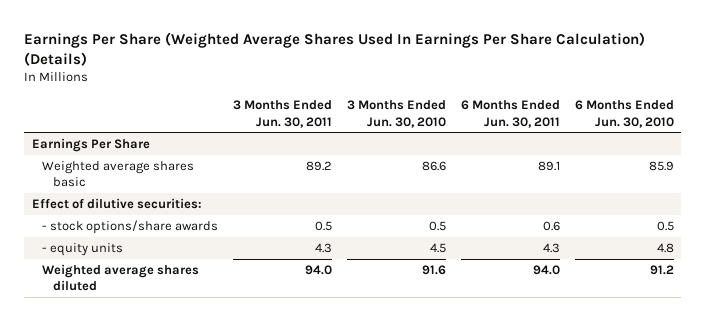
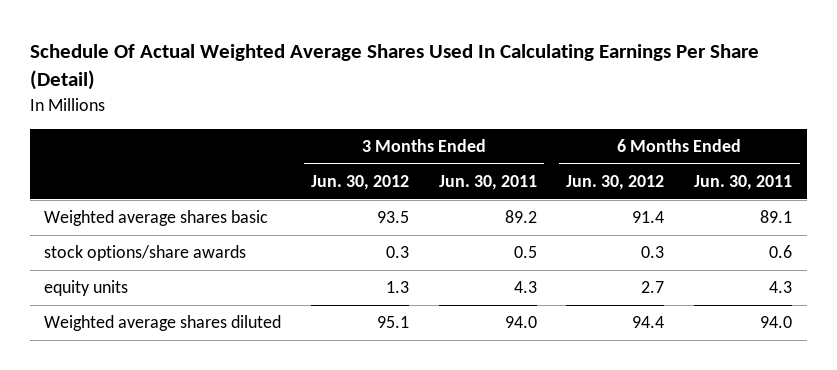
- Earnings Per Share (Weighted Average Shares Used In Earnings Per Share Calculation) (Details)
+ Schedule Of Actual Weighted Average Shares Used In Calculating Earnings Per Share (Detail)
- | 3 Months Ended Jun. 30, 2011 | 3 Months Ended Jun. 30, 2010 | 6 Months Ended Jun. 30, 2011 | 6 Months Ended Jun. 30, 2010
+ | 3 Months Ended Jun. 30, 2012 | 3 Months Ended Jun. 30, 2011 | 6 Months Ended Jun. 30, 2012 | 6 Months Ended Jun. 30, 2011
- Earnings Per Share
- Effect of dilutive securities:
- - stock options/share awards | 0.5 | 0.5 | 0.6 | 0.5
- - equity units | 4.3 | 4.5 | 4.3 | 4.8
+ stock options/share awards | 0.3 | 0.5 | 0.3 | 0.6
+ equity units | 1.3 | 4.3 | 2.7 | 4.3

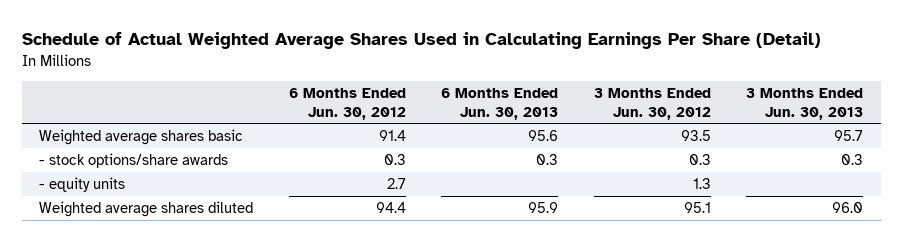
- Schedule Of Actual Weighted Average Shares Used In Calculating Earnings Per Share (Detail)
+ Schedule of Actual Weighted Average Shares Used in Calculating Earnings Per Share (Detail)
- | 3 Months Ended Jun. 30, 2012 | 3 Months Ended Jun. 30, 2011 | 6 Months Ended Jun. 30, 2012 | 6 Months Ended Jun. 30, 2011
+ | 6 Months Ended Jun. 30, 2012 | 6 Months Ended Jun. 30, 2013 | 3 Months Ended Jun. 30, 2012 | 3 Months Ended Jun. 30, 2013
- stock options/share awards | 0.3 | 0.5 | 0.3 | 0.6
- equity units | 1.3 | 4.3 | 2.7 | 4.3
+ - stock options/share awards | 0.3 | 0.3 | 0.3 | 0.3
+ - equity units | 2.7 | | 1.3 |

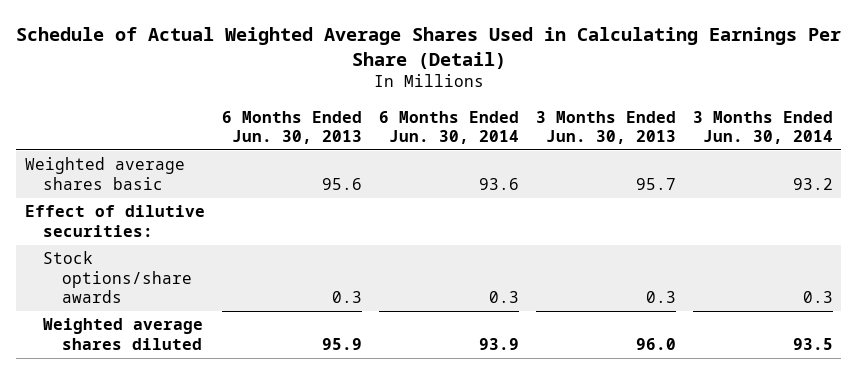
- | 6 Months Ended Jun. 30, 2012 | 6 Months Ended Jun. 30, 2013 | 3 Months Ended Jun. 30, 2012 | 3 Months Ended Jun. 30, 2013
+ | 6 Months Ended Jun. 30, 2013 | 6 Months Ended Jun. 30, 2014 | 3 Months Ended Jun. 30, 2013 | 3 Months Ended Jun. 30, 2014
- - stock options/share awards | 0.3 | 0.3 | 0.3 | 0.3
- - equity units | 2.7 | | 1.3 |
+ Effect of dilutive securities:
+ Stock options/share awards | 0.3 | 0.3 | 0.3 | 0.3

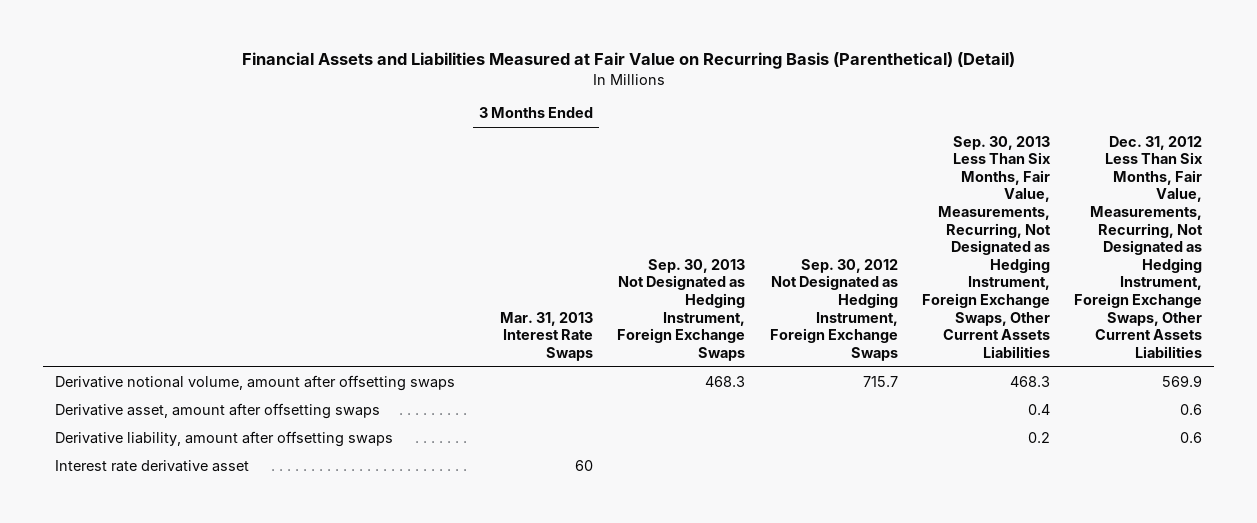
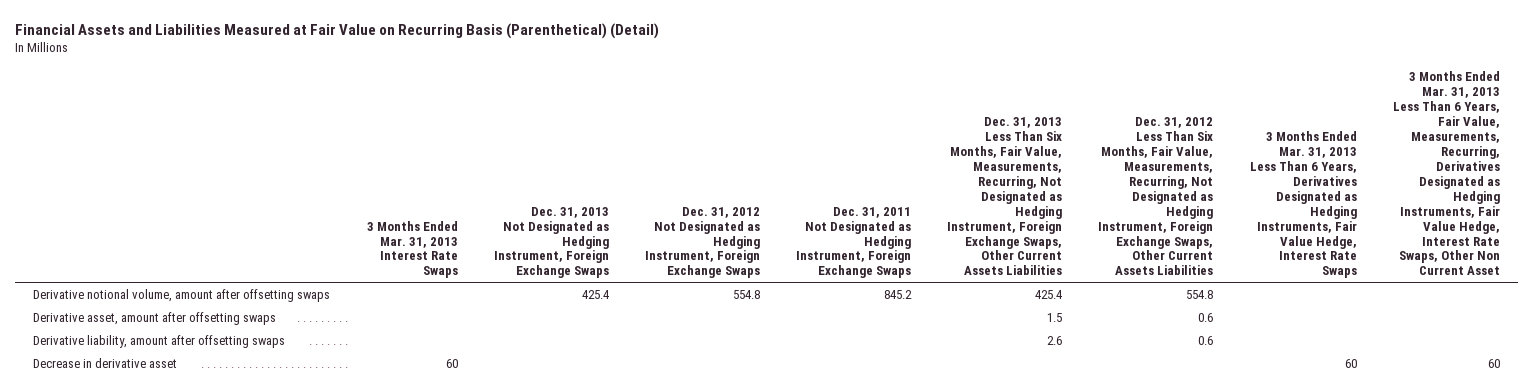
- | 3 Months Ended Mar. 31, 2013 Interest Rate Swaps | Sep. 30, 2013 Not Designated as Hedging Instrument, Foreign Exchange Swaps | Sep. 30, 2012 Not Designated as Hedging Instrument, Foreign Exchange Swaps | Sep. 30, 2013 Less Than Six Months, Fair Value, Measurements, Recurring, Not Designated as Hedging Instrument, Foreign Exchange Swaps, Other Current Assets Liabilities | Dec. 31, 2012 Less Than Six Months, Fair Value, Measurements, Recurring, Not Designated as Hedging Instrument, Foreign Exchange Swaps, Other Current Assets Liabilities
+ | 3 Months Ended Mar. 31, 2013 Interest Rate Swaps | Dec. 31, 2013 Not Designated as Hedging Instrument, Foreign Exchange Swaps | Dec. 31, 2012 Not Designated as Hedging Instrument, Foreign Exchange Swaps | Dec. 31, 2011 Not Designated as Hedging Instrument, Foreign Exchange Swaps | Dec. 31, 2013 Less Than Six Months, Fair Value, Measurements, Recurring, Not Designated as Hedging Instrument, Foreign Exchange Swaps, Other Current Assets Liabilities | Dec. 31, 2012 Less Than Six Months, Fair Value, Measurements, Recurring, Not Designated as Hedging Instrument, Foreign Exchange Swaps, Other Current Assets Liabilities | 3 Months Ended Mar. 31, 2013 Less Than 6 Years, Derivatives Designated as Hedging Instruments, Fair Value Hedge, Interest Rate Swaps | 3 Months Ended Mar. 31, 2013 Less Than 6 Years, Fair Value, Measurements, Recurring, Derivatives Designated as Hedging Instruments, Fair Value Hedge, Interest Rate Swaps, Other Non Current Asset
- Derivative notional volume, amount after offsetting swaps | | 468.3 | 715.7 | 468.3 | 569.9
+ Derivative notional volume, amount after offsetting swaps | | 425.4 | 554.8 | 845.2 | 425.4 | 554.8 | |
- Interest rate derivative asset | 60 | | | |
+ Decrease in derivative asset | 60 | | | | | | 60 | 60

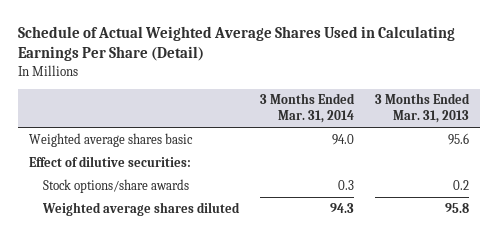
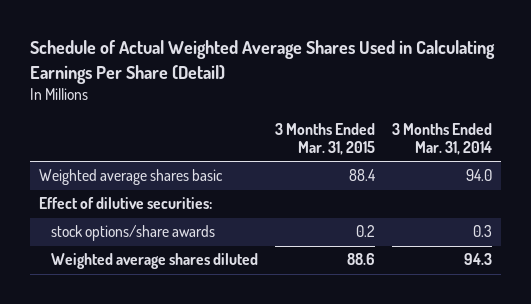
- | 3 Months Ended Mar. 31, 2014 | 3 Months Ended Mar. 31, 2013
+ | 3 Months Ended Mar. 31, 2015 | 3 Months Ended Mar. 31, 2014
- Stock options/share awards | 0.3 | 0.2
+ stock options/share awards | 0.2 | 0.3

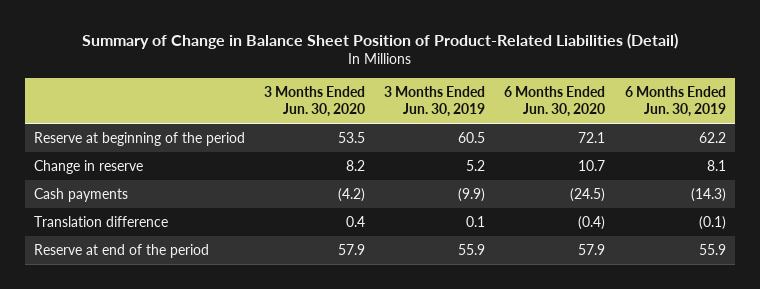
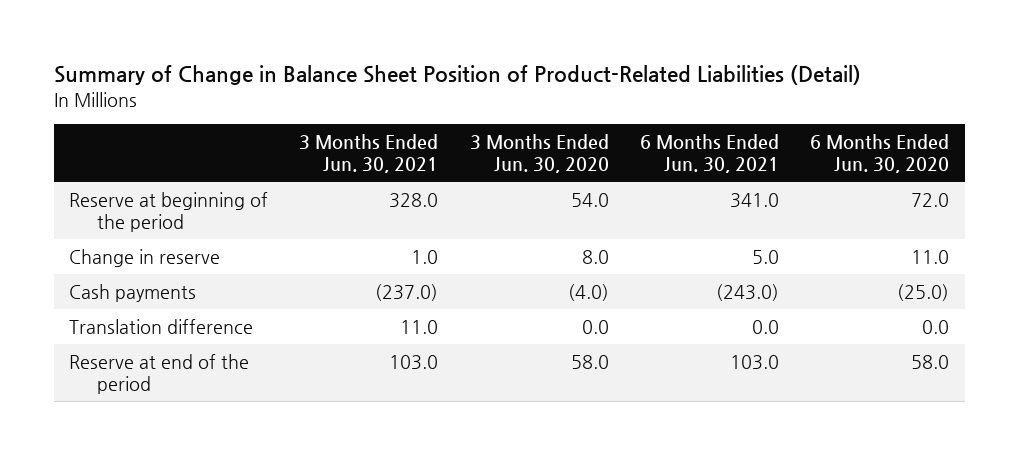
- | 3 Months Ended Jun. 30, 2020 | 3 Months Ended Jun. 30, 2019 | 6 Months Ended Jun. 30, 2020 | 6 Months Ended Jun. 30, 2019
+ | 3 Months Ended Jun. 30, 2021 | 3 Months Ended Jun. 30, 2020 | 6 Months Ended Jun. 30, 2021 | 6 Months Ended Jun. 30, 2020
- Reserve at beginning of the period | 53.5 | 60.5 | 72.1 | 62.2
- Change in reserve | 8.2 | 5.2 | 10.7 | 8.1
- Cash payments | (4.2) | (9.9) | (24.5) | (14.3)
- Translation difference | 0.4 | 0.1 | (0.4) | (0.1)
- Reserve at end of the period | 57.9 | 55.9 | 57.9 | 55.9
+ Reserve at beginning of the period | 328.0 | 54.0 | 341.0 | 72.0
+ Change in reserve | 1.0 | 8.0 | 5.0 | 11.0
+ Cash payments | (237.0) | (4.0) | (243.0) | (25.0)
+ Translation difference | 11.0 | 0.0 | 0.0 | 0.0
+ Reserve at end of the period | 103.0 | 58.0 | 103.0 | 58.0

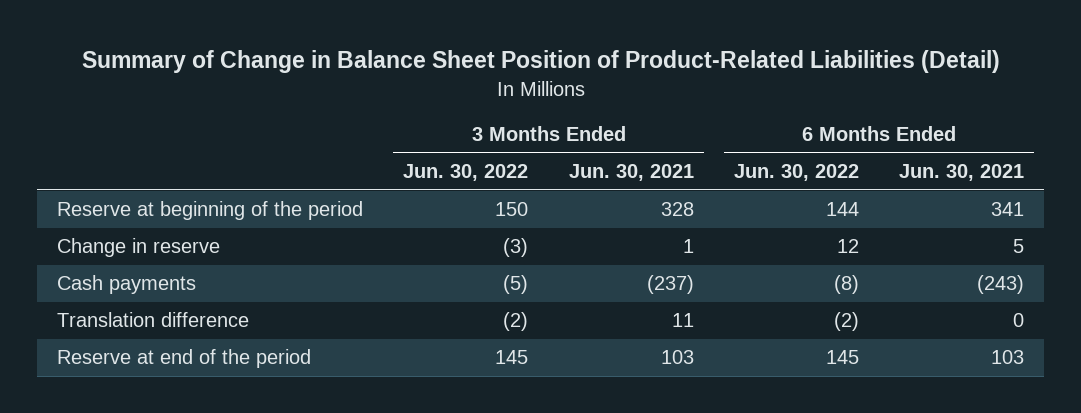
- | 3 Months Ended Jun. 30, 2021 | 3 Months Ended Jun. 30, 2020 | 6 Months Ended Jun. 30, 2021 | 6 Months Ended Jun. 30, 2020
+ | 3 Months Ended Jun. 30, 2022 | 3 Months Ended Jun. 30, 2021 | 6 Months Ended Jun. 30, 2022 | 6 Months Ended Jun. 30, 2021
- Reserve at beginning of the period | 328.0 | 54.0 | 341.0 | 72.0
- Change in reserve | 1.0 | 8.0 | 5.0 | 11.0
- Cash payments | (237.0) | (4.0) | (243.0) | (25.0)
- Translation difference | 11.0 | 0.0 | 0.0 | 0.0
- Reserve at end of the period | 103.0 | 58.0 | 103.0 | 58.0
+ Reserve at beginning of the period | 150 | 328 | 144 | 341
+ Change in reserve | (3) | 1 | 12 | 5
+ Cash payments | (5) | (237) | (8) | (243)
+ Translation difference | (2) | 11 | (2) | 0
+ Reserve at end of the period | 145 | 103 | 145 | 103

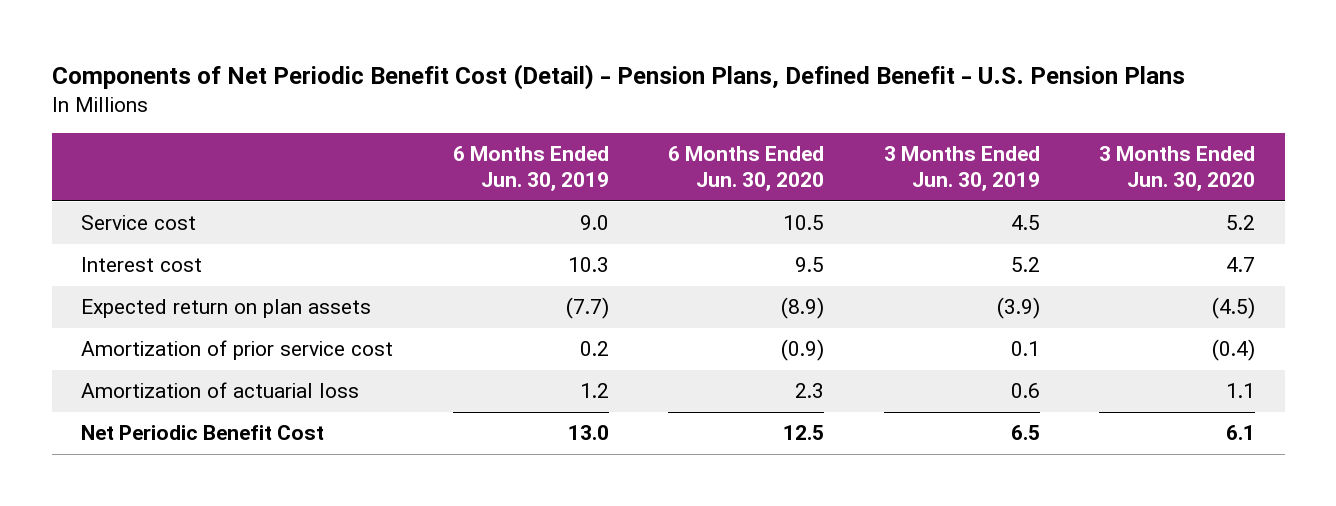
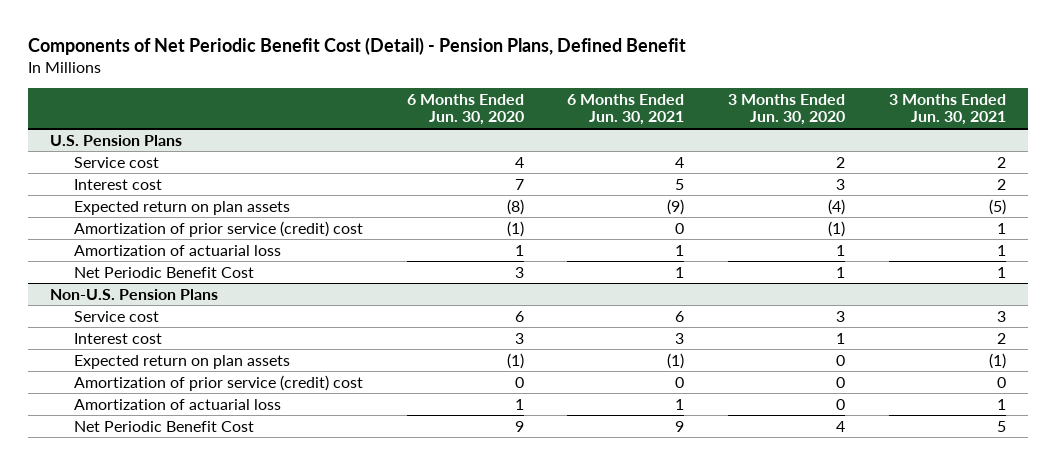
- Components of Net Periodic Benefit Cost (Detail) - Pension Plans, Defined Benefit - U.S. Pension Plans
+ Components of Net Periodic Benefit Cost (Detail) - Pension Plans, Defined Benefit
- | 6 Months Ended Jun. 30, 2019 | 6 Months Ended Jun. 30, 2020 | 3 Months Ended Jun. 30, 2019 | 3 Months Ended Jun. 30, 2020
+ | 6 Months Ended Jun. 30, 2020 | 6 Months Ended Jun. 30, 2021 | 3 Months Ended Jun. 30, 2020 | 3 Months Ended Jun. 30, 2021
- Service cost | 9.0 | 10.5 | 4.5 | 5.2
- Interest cost | 10.3 | 9.5 | 5.2 | 4.7
- Expected return on plan assets | (7.7) | (8.9) | (3.9) | (4.5)
- Amortization of prior service cost | 0.2 | (0.9) | 0.1 | (0.4)
- Amortization of actuarial loss | 1.2 | 2.3 | 0.6 | 1.1
- Net Periodic Benefit Cost | 13.0 | 12.5 | 6.5 | 6.1
+ U.S. Pension Plans
+ Service cost | 4 | 4 | 2 | 2
+ Interest cost | 7 | 5 | 3 | 2
+ Expected return on plan assets | (8) | (9) | (4) | (5)
+ Amortization of prior service (credit) cost | (1) | 0 | (1) | 1
+ Amortization of actuarial loss | 1 | 1 | 1 | 1
+ Net Periodic Benefit Cost | 3 | 1 | 1 | 1
+ Non-U.S. Pension Plans
+ Service cost | 6 | 6 | 3 | 3
+ Interest cost | 3 | 3 | 1 | 2
+ Expected return on plan assets | (1) | (1) | 0 | (1)
+ Amortization of prior service (credit) cost | 0 | 0 | 0 | 0
+ Amortization of actuarial loss | 1 | 1 | 0 | 1
+ Net Periodic Benefit Cost | 9 | 9 | 4 | 5

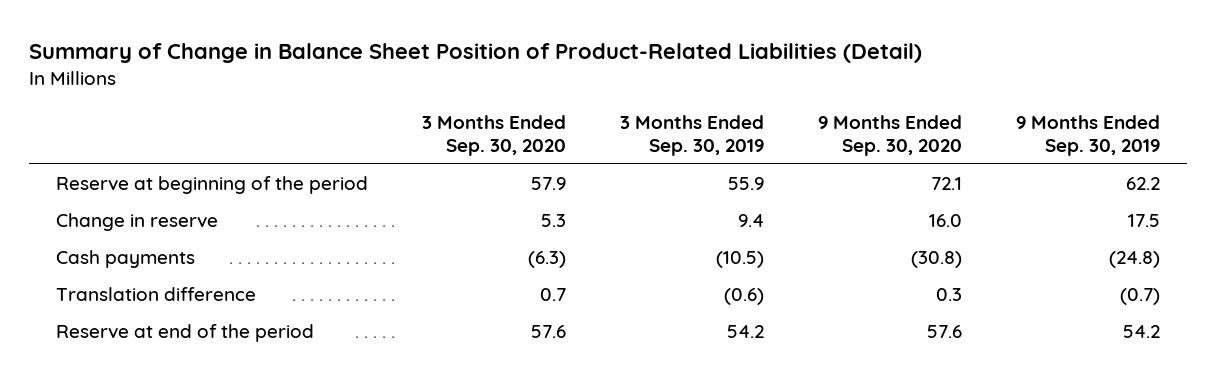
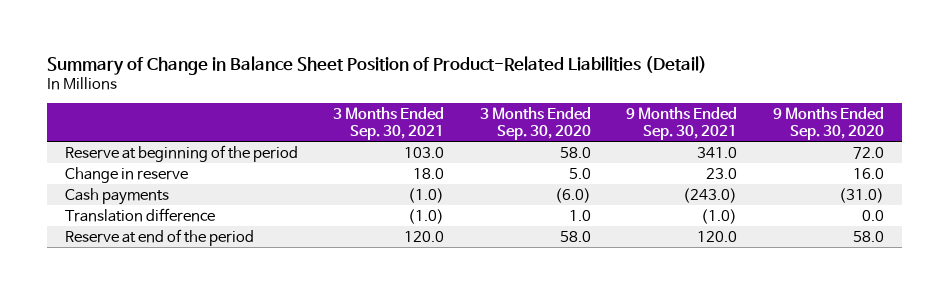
- | 3 Months Ended Sep. 30, 2020 | 3 Months Ended Sep. 30, 2019 | 9 Months Ended Sep. 30, 2020 | 9 Months Ended Sep. 30, 2019
+ | 3 Months Ended Sep. 30, 2021 | 3 Months Ended Sep. 30, 2020 | 9 Months Ended Sep. 30, 2021 | 9 Months Ended Sep. 30, 2020
- Reserve at beginning of the period | 57.9 | 55.9 | 72.1 | 62.2
- Change in reserve | 5.3 | 9.4 | 16.0 | 17.5
- Cash payments | (6.3) | (10.5) | (30.8) | (24.8)
- Translation difference | 0.7 | (0.6) | 0.3 | (0.7)
- Reserve at end of the period | 57.6 | 54.2 | 57.6 | 54.2
+ Reserve at beginning of the period | 103.0 | 58.0 | 341.0 | 72.0
+ Change in reserve | 18.0 | 5.0 | 23.0 | 16.0
+ Cash payments | (1.0) | (6.0) | (243.0) | (31.0)
+ Translation difference | (1.0) | 1.0 | (1.0) | 0.0
+ Reserve at end of the period | 120.0 | 58.0 | 120.0 | 58.0

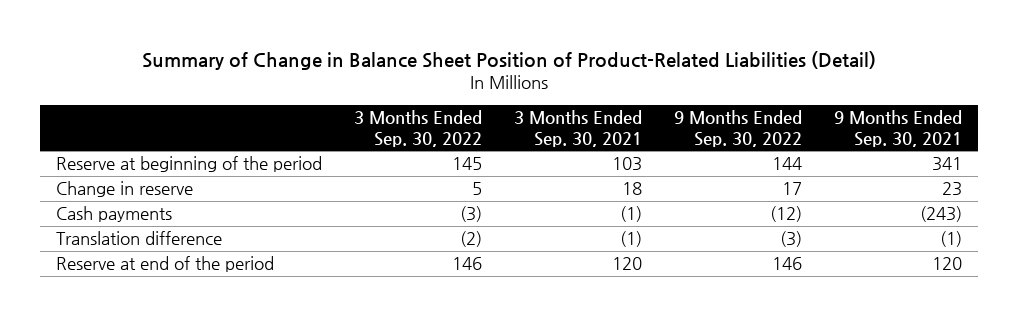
- | 3 Months Ended Sep. 30, 2021 | 3 Months Ended Sep. 30, 2020 | 9 Months Ended Sep. 30, 2021 | 9 Months Ended Sep. 30, 2020
+ | 3 Months Ended Sep. 30, 2022 | 3 Months Ended Sep. 30, 2021 | 9 Months Ended Sep. 30, 2022 | 9 Months Ended Sep. 30, 2021
- Reserve at beginning of the period | 103.0 | 58.0 | 341.0 | 72.0
- Change in reserve | 18.0 | 5.0 | 23.0 | 16.0
- Cash payments | (1.0) | (6.0) | (243.0) | (31.0)
- Translation difference | (1.0) | 1.0 | (1.0) | 0.0
- Reserve at end of the period | 120.0 | 58.0 | 120.0 | 58.0
+ Reserve at beginning of the period | 145 | 103 | 144 | 341
+ Change in reserve | 5 | 18 | 17 | 23
+ Cash payments | (3) | (1) | (12) | (243)
+ Translation difference | (2) | (1) | (3) | (1)
+ Reserve at end of the period | 146 | 120 | 146 | 120

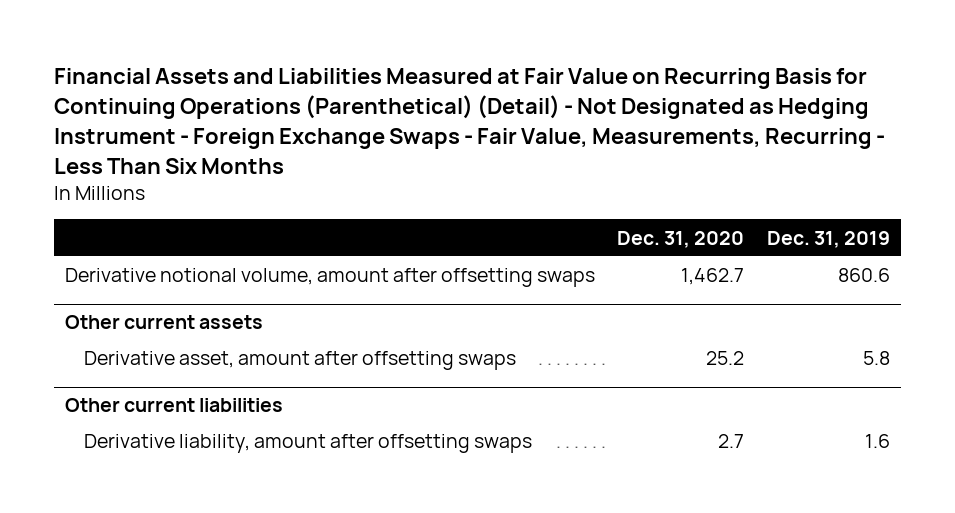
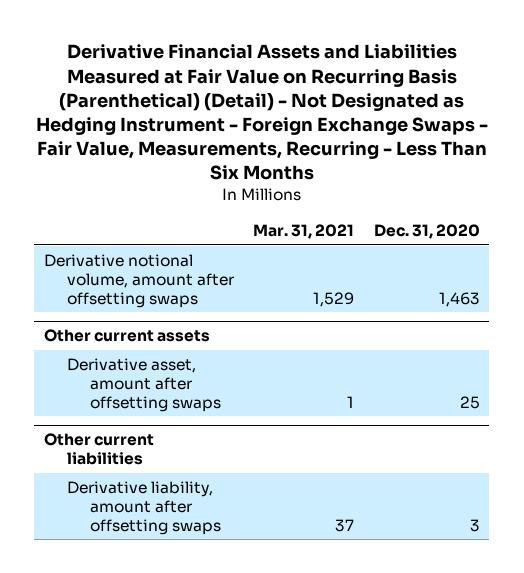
- Financial Assets and Liabilities Measured at Fair Value on Recurring Basis for Continuing Operations (Parenthetical) (Detail) - Not Designated as Hedging Instrument - Foreign Exchange Swaps - Fair Value, Measurements, Recurring - Less Than Six Months
+ Derivative Financial Assets and Liabilities Measured at Fair Value on Recurring Basis (Parenthetical) (Detail) - Not Designated as Hedging Instrument - Foreign Exchange Swaps - Fair Value, Measurements, Recurring - Less Than Six Months
- | Dec. 31, 2020 | Dec. 31, 2019
+ | Mar. 31, 2021 | Dec. 31, 2020
- Derivative notional volume, amount after offsetting swaps | 1,462.7 | 860.6
+ Derivative notional volume, amount after offsetting swaps | 1,529 | 1,463
@ Other current assets
- Derivative asset, amount after offsetting swaps | 25.2 | 5.8
+ Derivative asset, amount after offsetting swaps | 1 | 25
@ Other current liabilities
- Derivative liability, amount after offsetting swaps | 2.7 | 1.6
+ Derivative liability, amount after offsetting swaps | 37 | 3

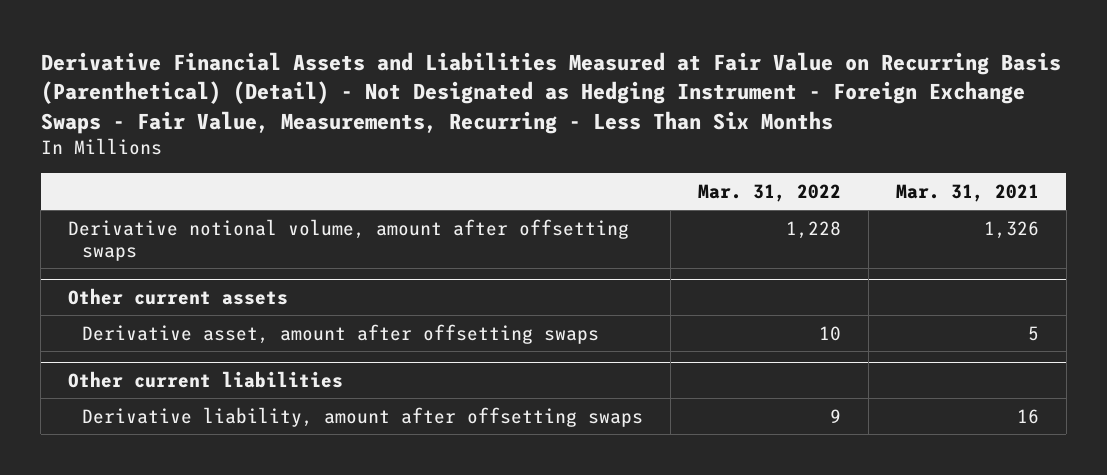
- | Mar. 31, 2021 | Dec. 31, 2020
+ | Mar. 31, 2022 | Mar. 31, 2021
- Derivative notional volume, amount after offsetting swaps | 1,529 | 1,463
+ Derivative notional volume, amount after offsetting swaps | 1,228 | 1,326
@ Other current assets
- Derivative asset, amount after offsetting swaps | 1 | 25
+ Derivative asset, amount after offsetting swaps | 10 | 5
@ Other current liabilities
- Derivative liability, amount after offsetting swaps | 37 | 3
+ Derivative liability, amount after offsetting swaps | 9 | 16

